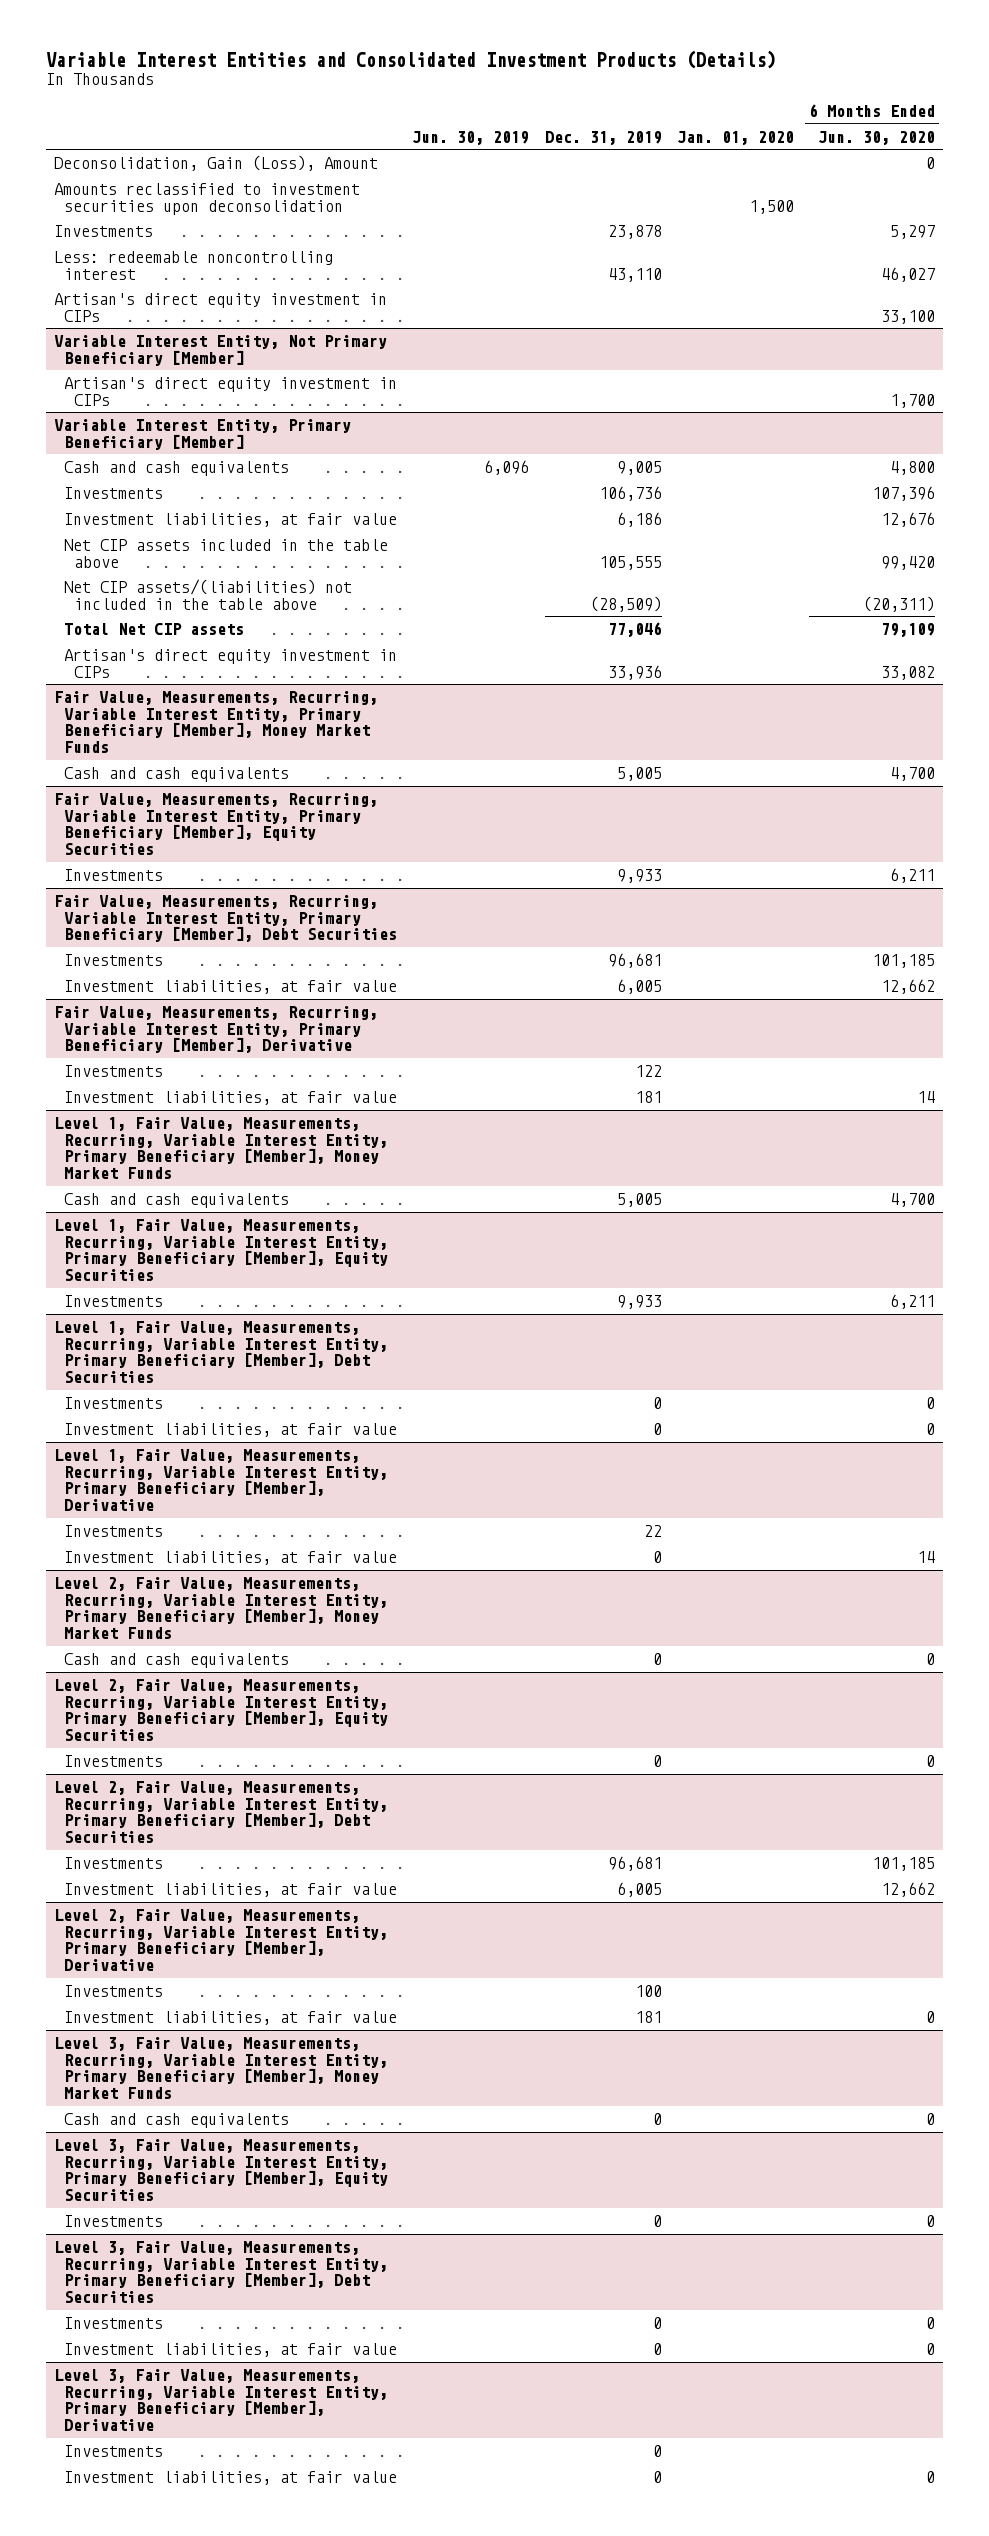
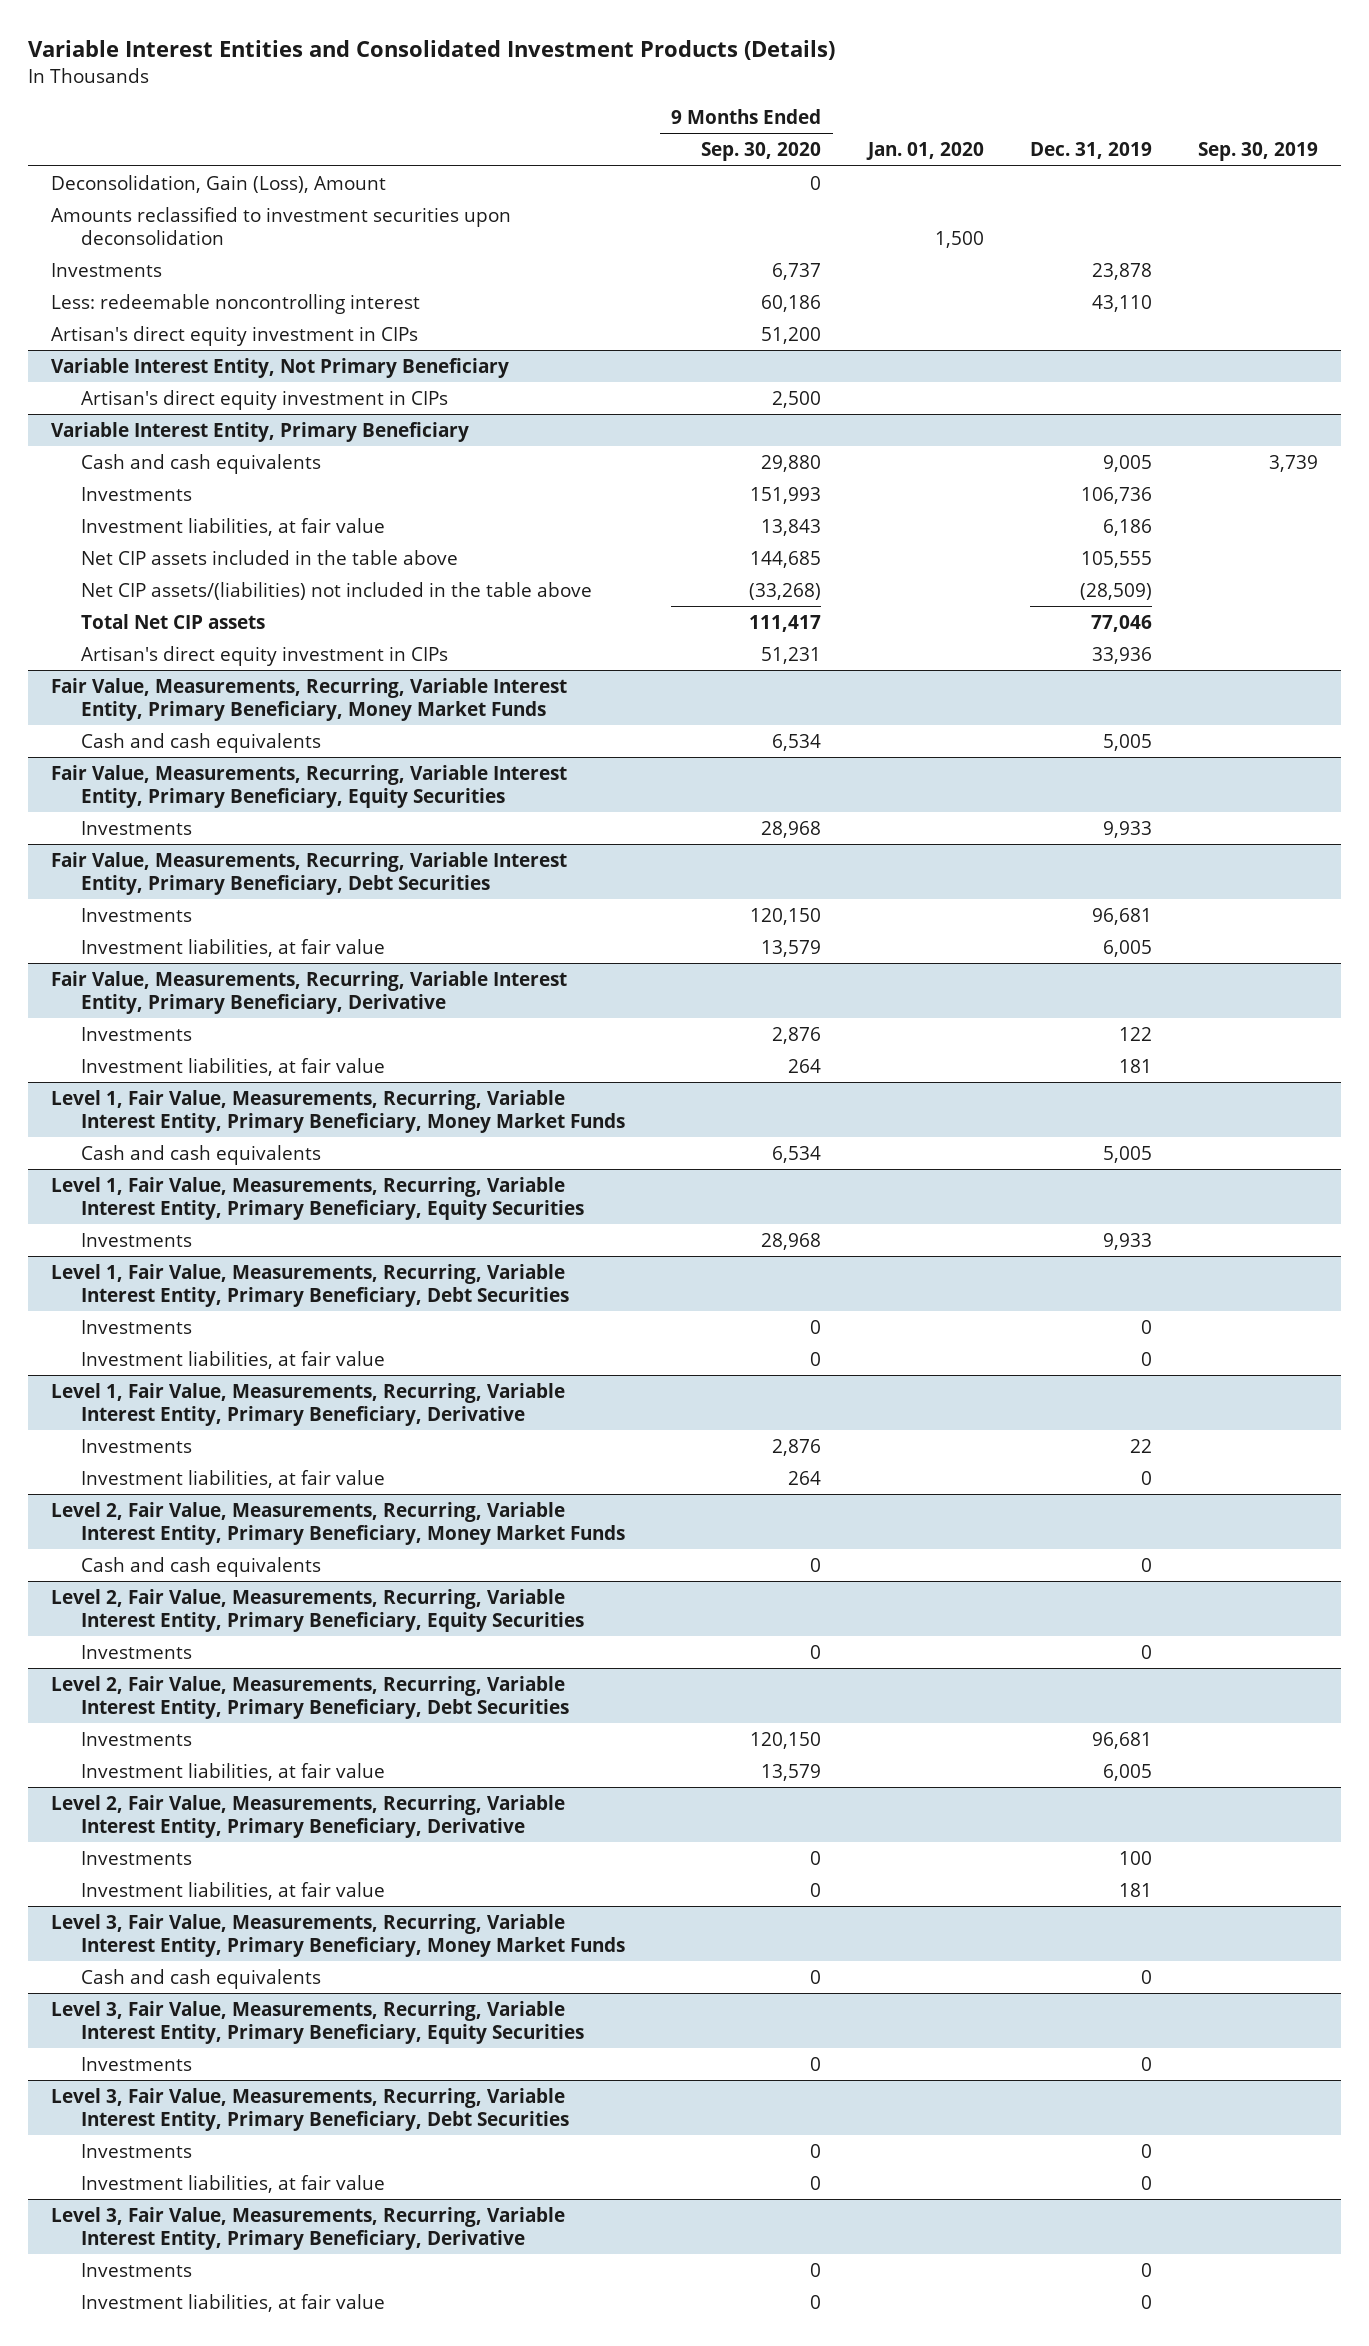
- | Jun. 30, 2019 | Dec. 31, 2019 | Jan. 01, 2020 | 6 Months Ended Jun. 30, 2020
+ | 9 Months Ended Sep. 30, 2020 | Jan. 01, 2020 | Dec. 31, 2019 | Sep. 30, 2019
- Variable Interest Entity, Not Primary Beneficiary [Member]
+ Variable Interest Entity, Not Primary Beneficiary
- Variable Interest Entity, Primary Beneficiary [Member]
+ Variable Interest Entity, Primary Beneficiary
- Fair Value, Measurements, Recurring, Variable Interest Entity, Primary Beneficiary [Member], Money Market Funds
+ Fair Value, Measurements, Recurring, Variable Interest Entity, Primary Beneficiary, Money Market Funds
- Fair Value, Measurements, Recurring, Variable Interest Entity, Primary Beneficiary [Member], Equity Securities
+ Fair Value, Measurements, Recurring, Variable Interest Entity, Primary Beneficiary, Equity Securities
- Fair Value, Measurements, Recurring, Variable Interest Entity, Primary Beneficiary [Member], Debt Securities
+ Fair Value, Measurements, Recurring, Variable Interest Entity, Primary Beneficiary, Debt Securities
- Fair Value, Measurements, Recurring, Variable Interest Entity, Primary Beneficiary [Member], Derivative
+ Fair Value, Measurements, Recurring, Variable Interest Entity, Primary Beneficiary, Derivative
- Level 1, Fair Value, Measurements, Recurring, Variable Interest Entity, Primary Beneficiary [Member], Money Market Funds
+ Level 1, Fair Value, Measurements, Recurring, Variable Interest Entity, Primary Beneficiary, Money Market Funds
- Level 1, Fair Value, Measurements, Recurring, Variable Interest Entity, Primary Beneficiary [Member], Equity Securities
+ Level 1, Fair Value, Measurements, Recurring, Variable Interest Entity, Primary Beneficiary, Equity Securities
- Level 1, Fair Value, Measurements, Recurring, Variable Interest Entity, Primary Beneficiary [Member], Debt Securities
+ Level 1, Fair Value, Measurements, Recurring, Variable Interest Entity, Primary Beneficiary, Debt Securities
- Level 1, Fair Value, Measurements, Recurring, Variable Interest Entity, Primary Beneficiary [Member], Derivative
+ Level 1, Fair Value, Measurements, Recurring, Variable Interest Entity, Primary Beneficiary, Derivative
- Level 2, Fair Value, Measurements, Recurring, Variable Interest Entity, Primary Beneficiary [Member], Money Market Funds
+ Level 2, Fair Value, Measurements, Recurring, Variable Interest Entity, Primary Beneficiary, Money Market Funds
- Level 2, Fair Value, Measurements, Recurring, Variable Interest Entity, Primary Beneficiary [Member], Equity Securities
+ Level 2, Fair Value, Measurements, Recurring, Variable Interest Entity, Primary Beneficiary, Equity Securities
- Level 2, Fair Value, Measurements, Recurring, Variable Interest Entity, Primary Beneficiary [Member], Debt Securities
+ Level 2, Fair Value, Measurements, Recurring, Variable Interest Entity, Primary Beneficiary, Debt Securities
- Level 2, Fair Value, Measurements, Recurring, Variable Interest Entity, Primary Beneficiary [Member], Derivative
+ Level 2, Fair Value, Measurements, Recurring, Variable Interest Entity, Primary Beneficiary, Derivative
- Level 3, Fair Value, Measurements, Recurring, Variable Interest Entity, Primary Beneficiary [Member], Money Market Funds
+ Level 3, Fair Value, Measurements, Recurring, Variable Interest Entity, Primary Beneficiary, Money Market Funds
- Level 3, Fair Value, Measurements, Recurring, Variable Interest Entity, Primary Beneficiary [Member], Equity Securities
+ Level 3, Fair Value, Measurements, Recurring, Variable Interest Entity, Primary Beneficiary, Equity Securities
- Level 3, Fair Value, Measurements, Recurring, Variable Interest Entity, Primary Beneficiary [Member], Debt Securities
+ Level 3, Fair Value, Measurements, Recurring, Variable Interest Entity, Primary Beneficiary, Debt Securities
- Level 3, Fair Value, Measurements, Recurring, Variable Interest Entity, Primary Beneficiary [Member], Derivative
+ Level 3, Fair Value, Measurements, Recurring, Variable Interest Entity, Primary Beneficiary, Derivative

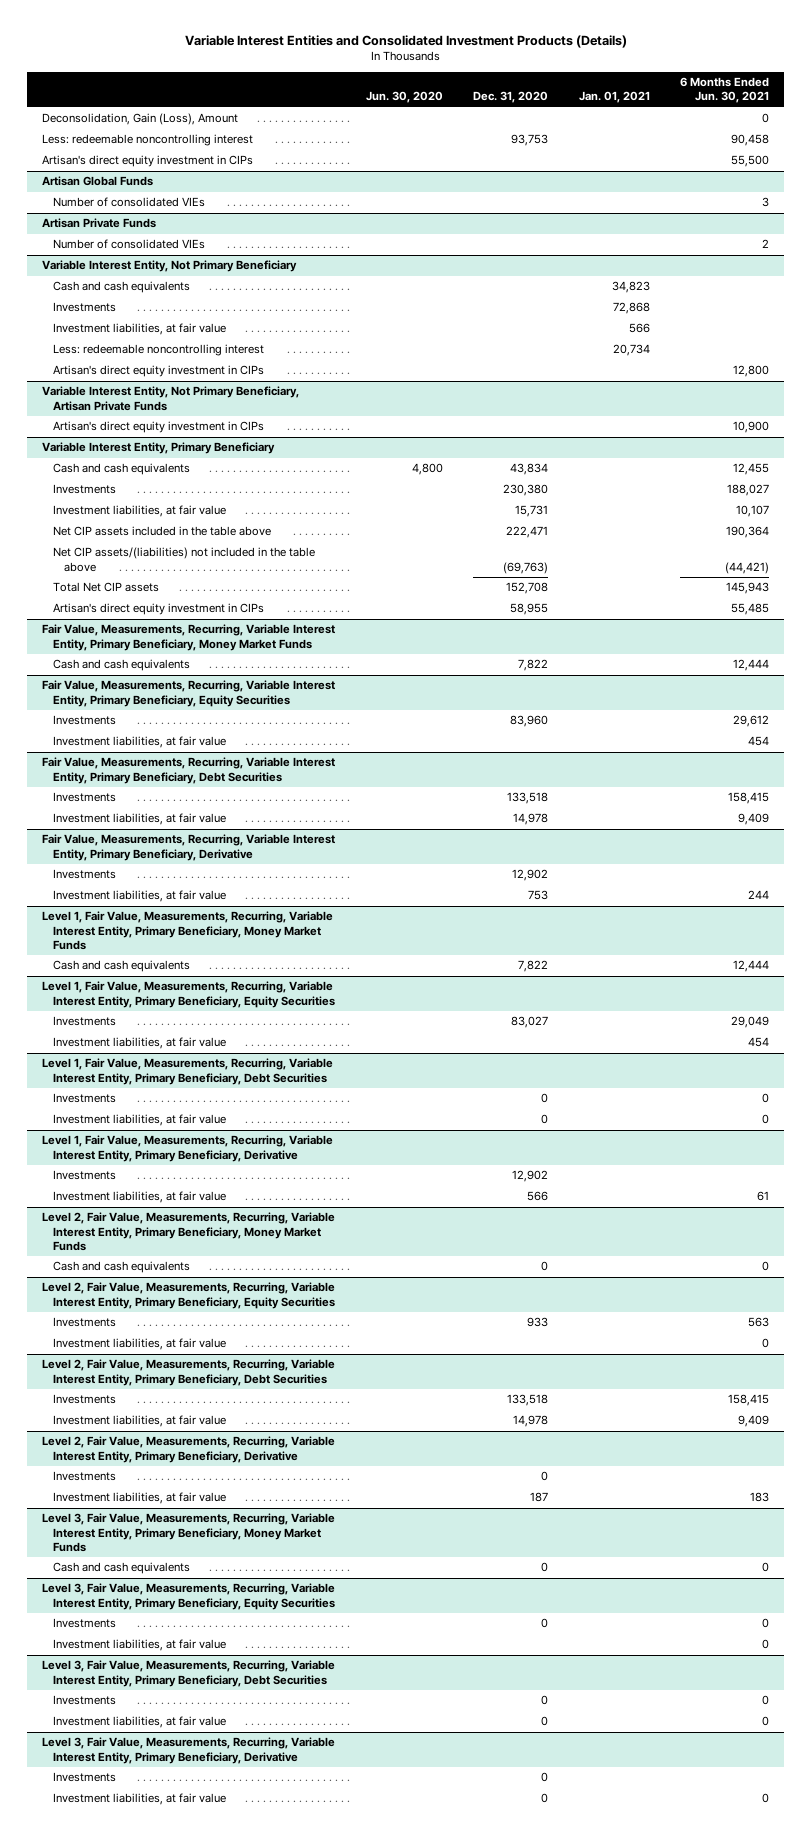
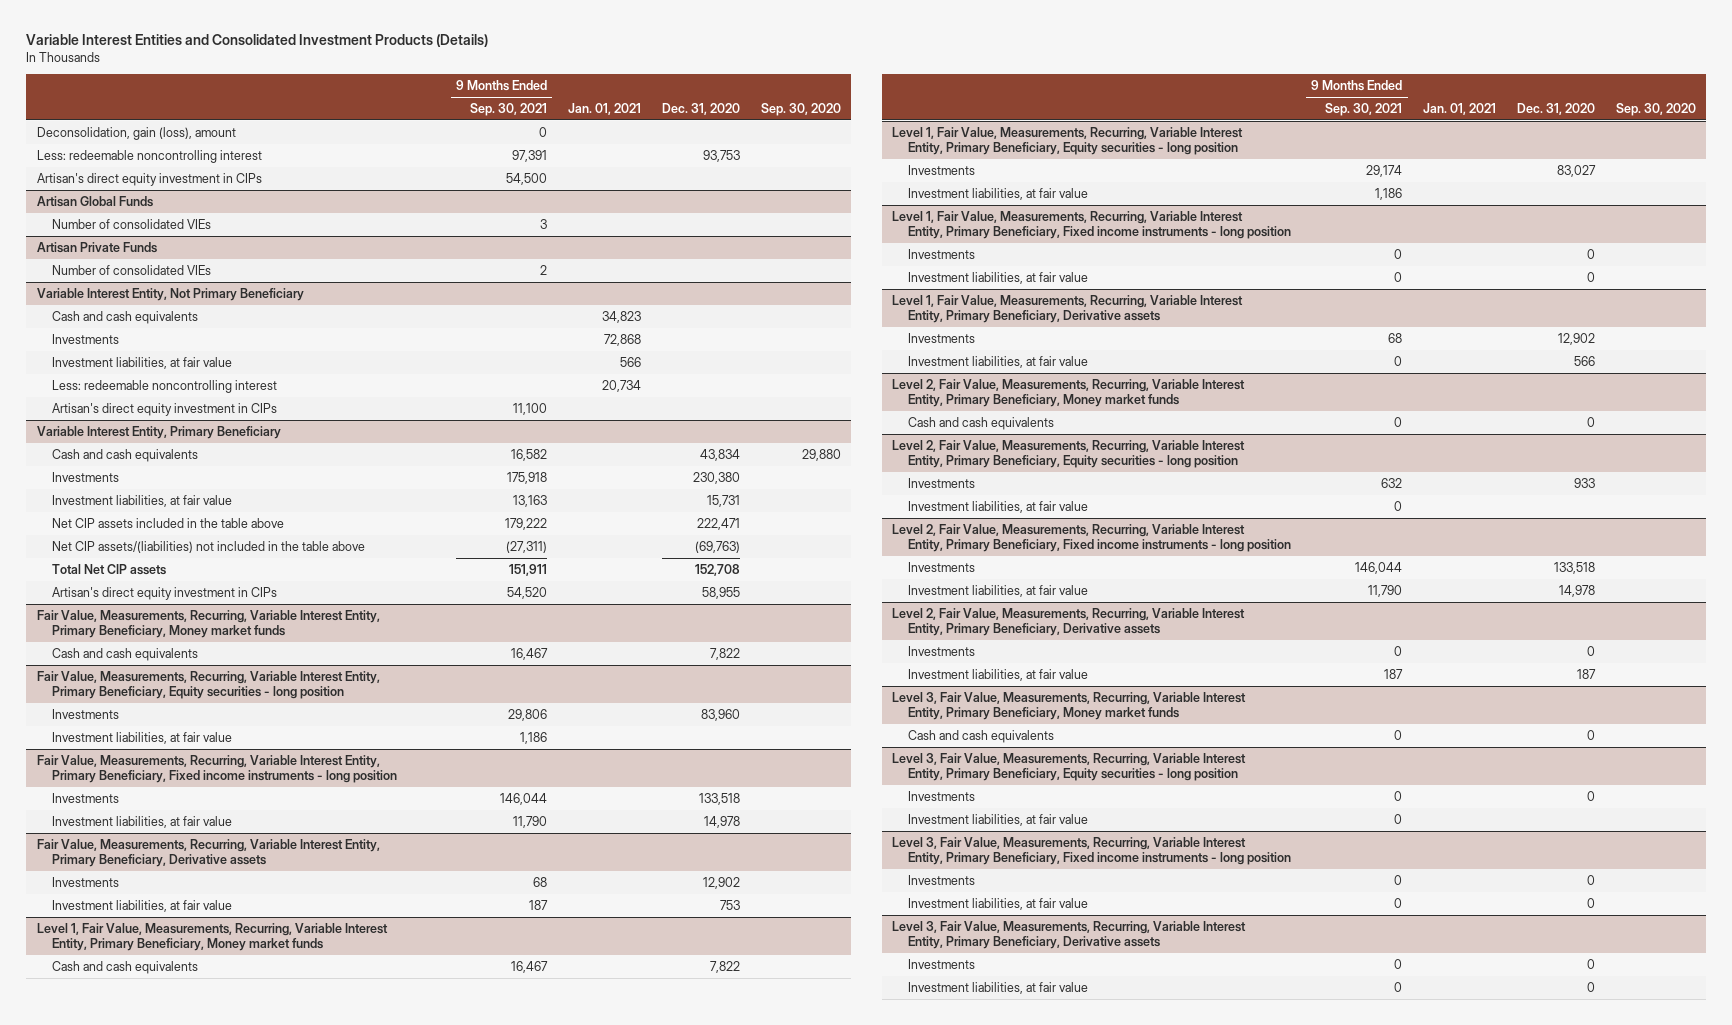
- | Jun. 30, 2020 | Dec. 31, 2020 | Jan. 01, 2021 | 6 Months Ended Jun. 30, 2021
+ | 9 Months Ended Sep. 30, 2021 | Jan. 01, 2021 | Dec. 31, 2020 | Sep. 30, 2020
- Deconsolidation, Gain (Loss), Amount | | | | 0
+ Deconsolidation, gain (loss), amount | 0 | | |
- Variable Interest Entity, Not Primary Beneficiary, Artisan Private Funds
- Artisan's direct equity investment in CIPs | | | | 10,900
- Fair Value, Measurements, Recurring, Variable Interest Entity, Primary Beneficiary, Money Market Funds
+ Fair Value, Measurements, Recurring, Variable Interest Entity, Primary Beneficiary, Money market funds
- Fair Value, Measurements, Recurring, Variable Interest Entity, Primary Beneficiary, Equity Securities
+ Fair Value, Measurements, Recurring, Variable Interest Entity, Primary Beneficiary, Equity securities - long position
- Fair Value, Measurements, Recurring, Variable Interest Entity, Primary Beneficiary, Debt Securities
+ Fair Value, Measurements, Recurring, Variable Interest Entity, Primary Beneficiary, Fixed income instruments - long position
- Fair Value, Measurements, Recurring, Variable Interest Entity, Primary Beneficiary, Derivative
+ Fair Value, Measurements, Recurring, Variable Interest Entity, Primary Beneficiary, Derivative assets
- Level 1, Fair Value, Measurements, Recurring, Variable Interest Entity, Primary Beneficiary, Money Market Funds
+ Level 1, Fair Value, Measurements, Recurring, Variable Interest Entity, Primary Beneficiary, Money market funds
- Level 1, Fair Value, Measurements, Recurring, Variable Interest Entity, Primary Beneficiary, Equity Securities
+ Level 1, Fair Value, Measurements, Recurring, Variable Interest Entity, Primary Beneficiary, Equity securities - long position
- Level 1, Fair Value, Measurements, Recurring, Variable Interest Entity, Primary Beneficiary, Debt Securities
+ Level 1, Fair Value, Measurements, Recurring, Variable Interest Entity, Primary Beneficiary, Fixed income instruments - long position
- Level 1, Fair Value, Measurements, Recurring, Variable Interest Entity, Primary Beneficiary, Derivative
+ Level 1, Fair Value, Measurements, Recurring, Variable Interest Entity, Primary Beneficiary, Derivative assets
- Level 2, Fair Value, Measurements, Recurring, Variable Interest Entity, Primary Beneficiary, Money Market Funds
+ Level 2, Fair Value, Measurements, Recurring, Variable Interest Entity, Primary Beneficiary, Money market funds
- Level 2, Fair Value, Measurements, Recurring, Variable Interest Entity, Primary Beneficiary, Equity Securities
+ Level 2, Fair Value, Measurements, Recurring, Variable Interest Entity, Primary Beneficiary, Equity securities - long position
- Level 2, Fair Value, Measurements, Recurring, Variable Interest Entity, Primary Beneficiary, Debt Securities
+ Level 2, Fair Value, Measurements, Recurring, Variable Interest Entity, Primary Beneficiary, Fixed income instruments - long position
- Level 2, Fair Value, Measurements, Recurring, Variable Interest Entity, Primary Beneficiary, Derivative
+ Level 2, Fair Value, Measurements, Recurring, Variable Interest Entity, Primary Beneficiary, Derivative assets
- Level 3, Fair Value, Measurements, Recurring, Variable Interest Entity, Primary Beneficiary, Money Market Funds
+ Level 3, Fair Value, Measurements, Recurring, Variable Interest Entity, Primary Beneficiary, Money market funds
- Level 3, Fair Value, Measurements, Recurring, Variable Interest Entity, Primary Beneficiary, Equity Securities
+ Level 3, Fair Value, Measurements, Recurring, Variable Interest Entity, Primary Beneficiary, Equity securities - long position
- Level 3, Fair Value, Measurements, Recurring, Variable Interest Entity, Primary Beneficiary, Debt Securities
+ Level 3, Fair Value, Measurements, Recurring, Variable Interest Entity, Primary Beneficiary, Fixed income instruments - long position
- Level 3, Fair Value, Measurements, Recurring, Variable Interest Entity, Primary Beneficiary, Derivative
+ Level 3, Fair Value, Measurements, Recurring, Variable Interest Entity, Primary Beneficiary, Derivative assets

